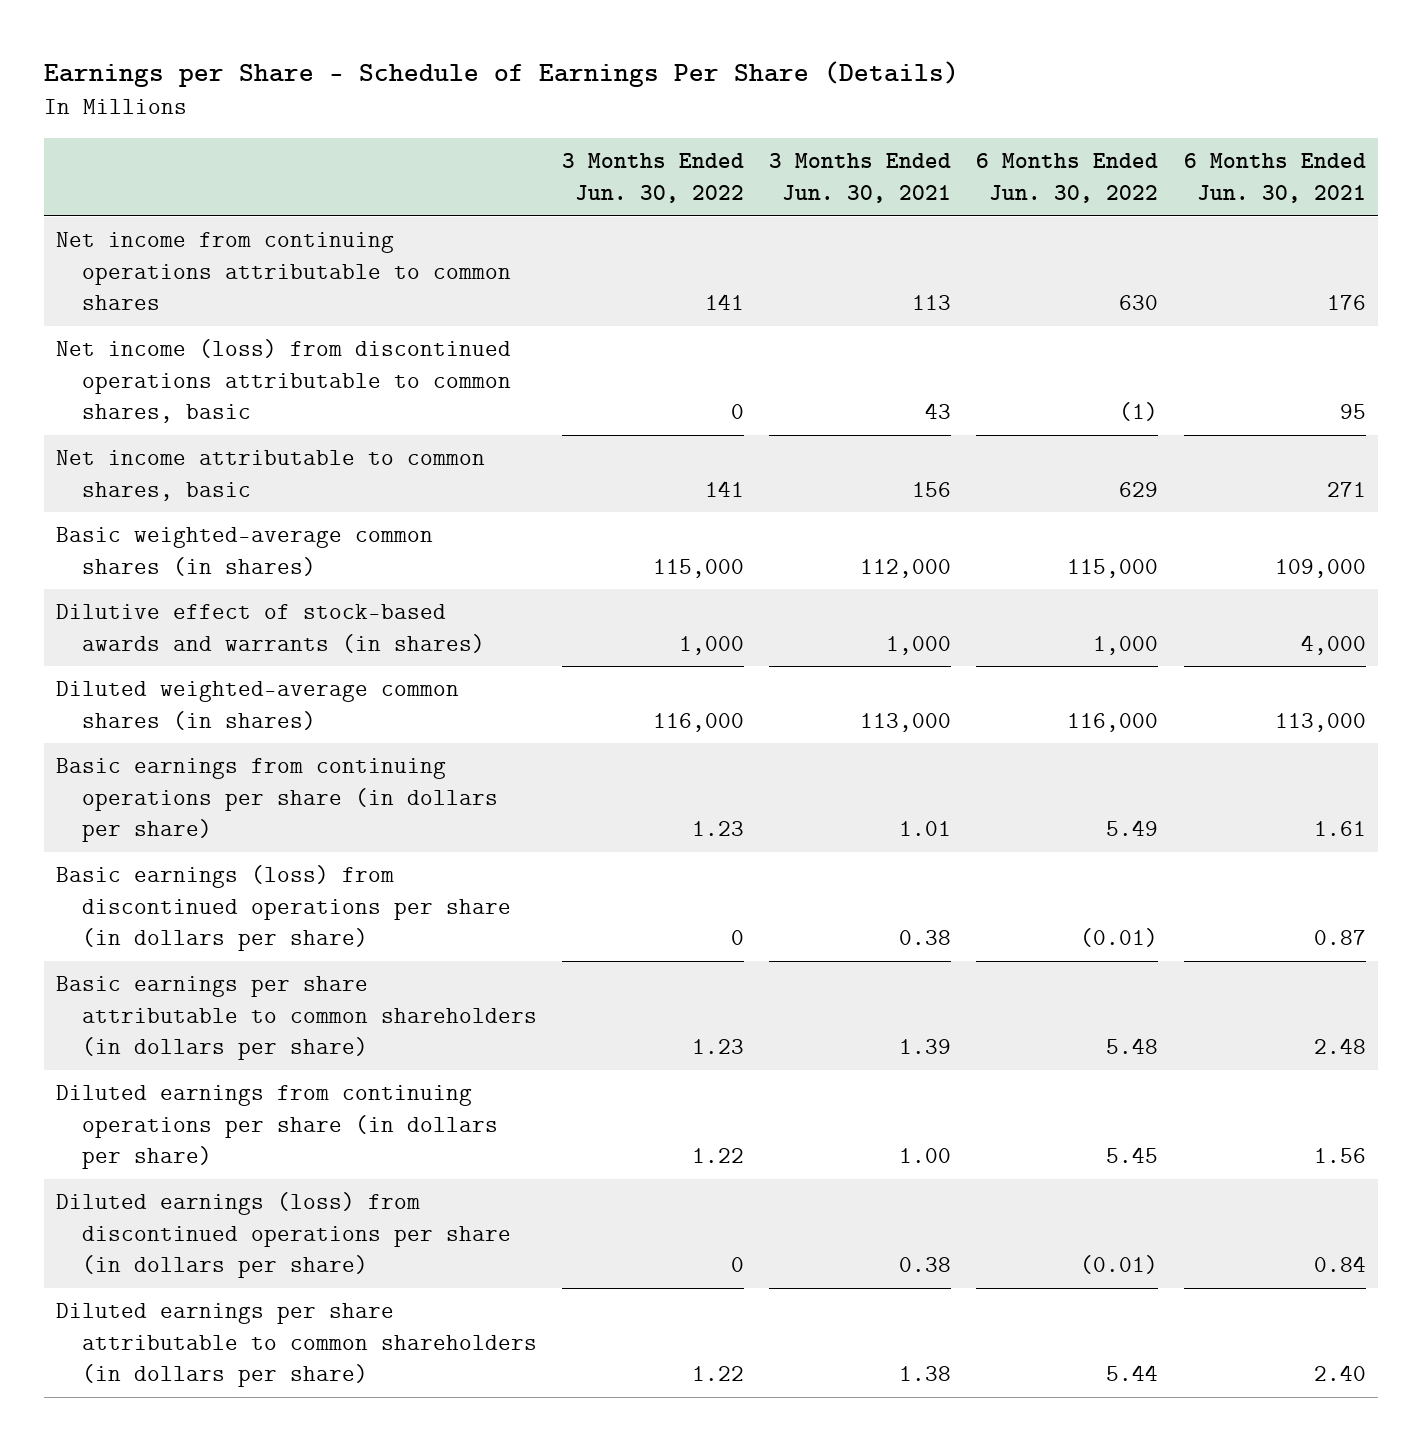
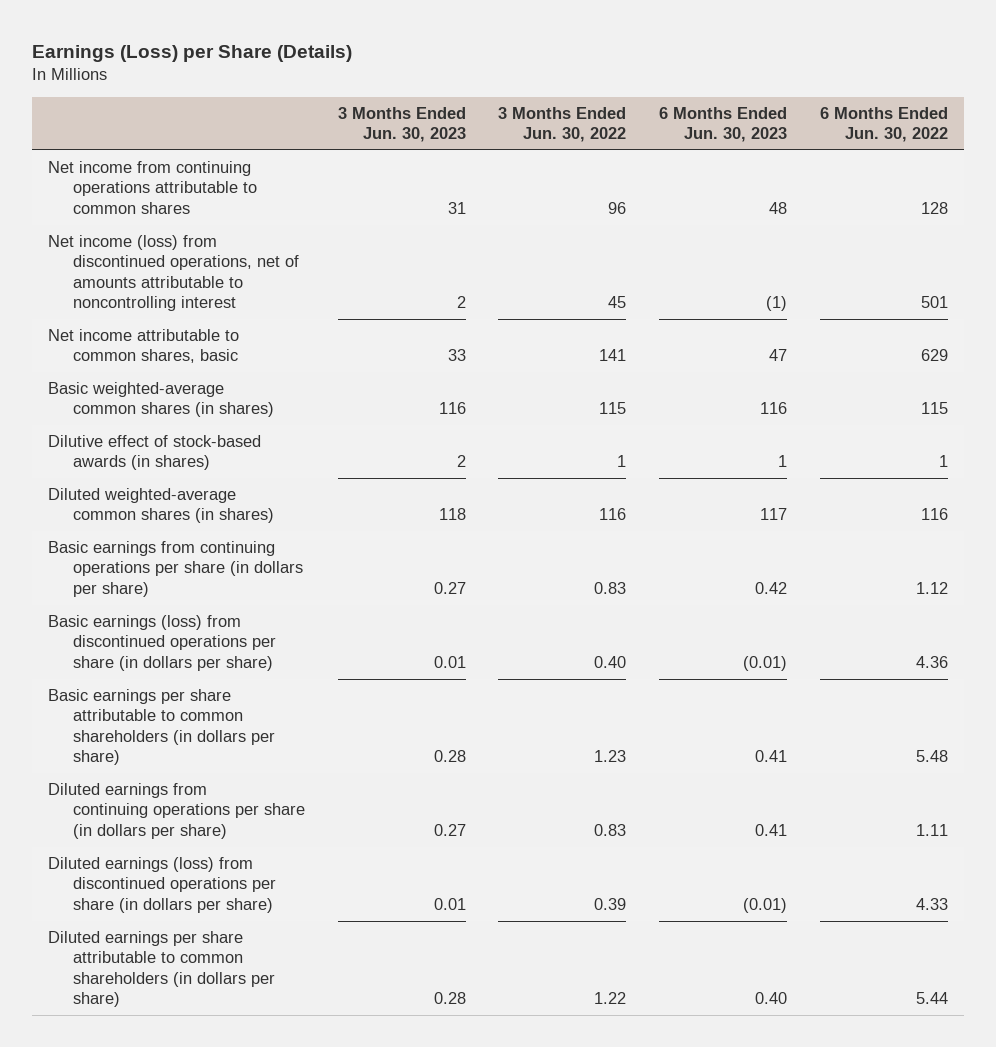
- Earnings per Share - Schedule of Earnings Per Share (Details)
+ Earnings (Loss) per Share (Details)
- | 3 Months Ended Jun. 30, 2022 | 3 Months Ended Jun. 30, 2021 | 6 Months Ended Jun. 30, 2022 | 6 Months Ended Jun. 30, 2021
+ | 3 Months Ended Jun. 30, 2023 | 3 Months Ended Jun. 30, 2022 | 6 Months Ended Jun. 30, 2023 | 6 Months Ended Jun. 30, 2022
- Net income from continuing operations attributable to common shares | 141 | 113 | 630 | 176
- Net income (loss) from discontinued operations attributable to common shares, basic | 0 | 43 | (1) | 95
+ Net income from continuing operations attributable to common shares | 31 | 96 | 48 | 128
+ Net income (loss) from discontinued operations, net of amounts attributable to noncontrolling interest | 2 | 45 | (1) | 501
- Basic weighted-average common shares (in shares) | 115,000 | 112,000 | 115,000 | 109,000
- Dilutive effect of stock-based awards and warrants (in shares) | 1,000 | 1,000 | 1,000 | 4,000
- Diluted weighted-average common shares (in shares) | 116,000 | 113,000 | 116,000 | 113,000
- Basic earnings from continuing operations per share (in dollars per share) | 1.23 | 1.01 | 5.49 | 1.61
- Basic earnings (loss) from discontinued operations per share (in dollars per share) | 0 | 0.38 | (0.01) | 0.87
+ Basic weighted-average common shares (in shares) | 116 | 115 | 116 | 115
+ Dilutive effect of stock-based awards (in shares) | 2 | 1 | 1 | 1
+ Diluted weighted-average common shares (in shares) | 118 | 116 | 117 | 116
+ Basic earnings from continuing operations per share (in dollars per share) | 0.27 | 0.83 | 0.42 | 1.12
+ Basic earnings (loss) from discontinued operations per share (in dollars per share) | 0.01 | 0.40 | (0.01) | 4.36
- Diluted earnings from continuing operations per share (in dollars per share) | 1.22 | 1.00 | 5.45 | 1.56
- Diluted earnings (loss) from discontinued operations per share (in dollars per share) | 0 | 0.38 | (0.01) | 0.84
+ Diluted earnings from continuing operations per share (in dollars per share) | 0.27 | 0.83 | 0.41 | 1.11
+ Diluted earnings (loss) from discontinued operations per share (in dollars per share) | 0.01 | 0.39 | (0.01) | 4.33

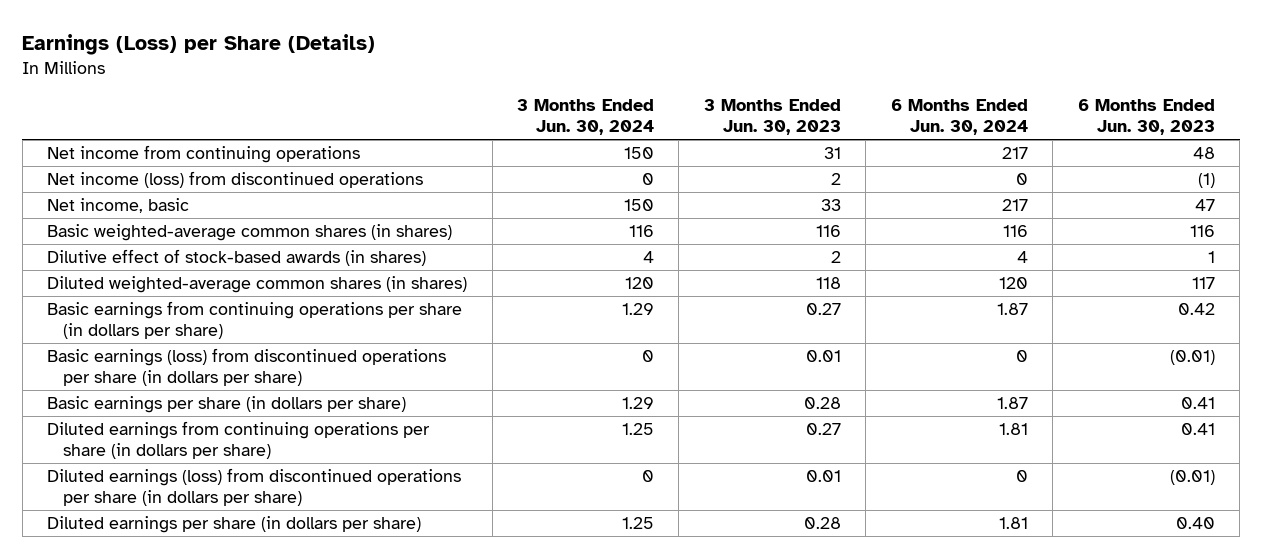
- | 3 Months Ended Jun. 30, 2023 | 3 Months Ended Jun. 30, 2022 | 6 Months Ended Jun. 30, 2023 | 6 Months Ended Jun. 30, 2022
+ | 3 Months Ended Jun. 30, 2024 | 3 Months Ended Jun. 30, 2023 | 6 Months Ended Jun. 30, 2024 | 6 Months Ended Jun. 30, 2023
- Net income from continuing operations attributable to common shares | 31 | 96 | 48 | 128
- Net income (loss) from discontinued operations, net of amounts attributable to noncontrolling interest | 2 | 45 | (1) | 501
- Net income attributable to common shares, basic | 33 | 141 | 47 | 629
+ Net income from continuing operations | 150 | 31 | 217 | 48
+ Net income (loss) from discontinued operations | 0 | 2 | 0 | (1)
+ Net income, basic | 150 | 33 | 217 | 47
- Basic earnings per share attributable to common shareholders (in dollars per share) | 0.28 | 1.23 | 0.41 | 5.48
+ Basic earnings per share (in dollars per share) | 1.29 | 0.28 | 1.87 | 0.41
- Diluted earnings per share attributable to common shareholders (in dollars per share) | 0.28 | 1.22 | 0.40 | 5.44
+ Diluted earnings per share (in dollars per share) | 1.25 | 0.28 | 1.81 | 0.40

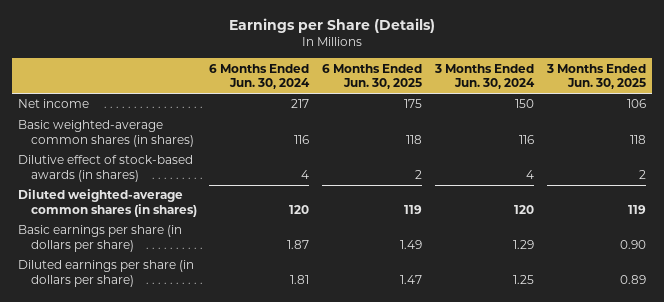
- Earnings (Loss) per Share (Details)
+ Earnings per Share (Details)
- | 3 Months Ended Jun. 30, 2024 | 3 Months Ended Jun. 30, 2023 | 6 Months Ended Jun. 30, 2024 | 6 Months Ended Jun. 30, 2023
+ | 6 Months Ended Jun. 30, 2024 | 6 Months Ended Jun. 30, 2025 | 3 Months Ended Jun. 30, 2024 | 3 Months Ended Jun. 30, 2025
- Net income from continuing operations | 150 | 31 | 217 | 48
- Net income (loss) from discontinued operations | 0 | 2 | 0 | (1)
- Net income, basic | 150 | 33 | 217 | 47
+ Net income | 217 | 175 | 150 | 106
- Basic earnings from continuing operations per share (in dollars per share) | 1.29 | 0.27 | 1.87 | 0.42
- Basic earnings (loss) from discontinued operations per share (in dollars per share) | 0 | 0.01 | 0 | (0.01)
- Diluted earnings from continuing operations per share (in dollars per share) | 1.25 | 0.27 | 1.81 | 0.41
- Diluted earnings (loss) from discontinued operations per share (in dollars per share) | 0 | 0.01 | 0 | (0.01)

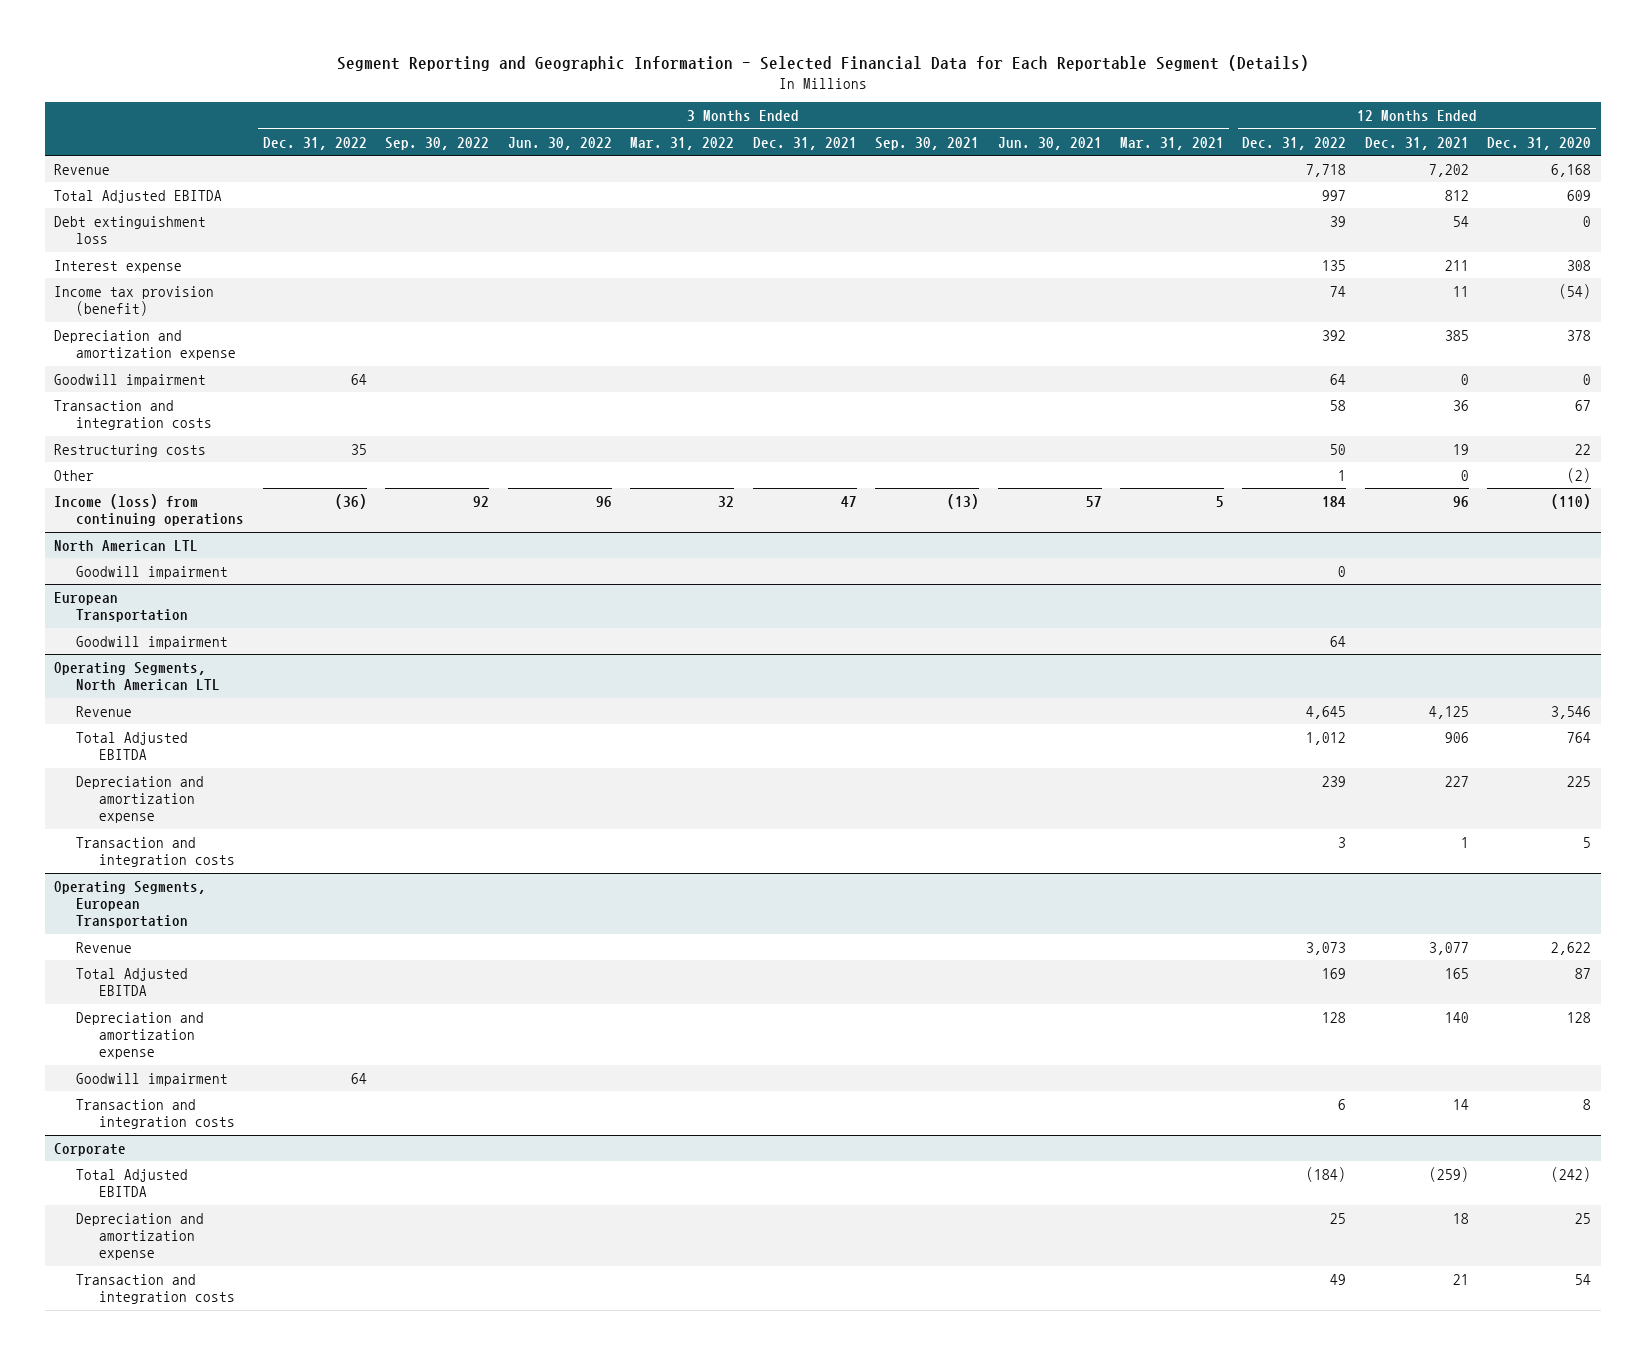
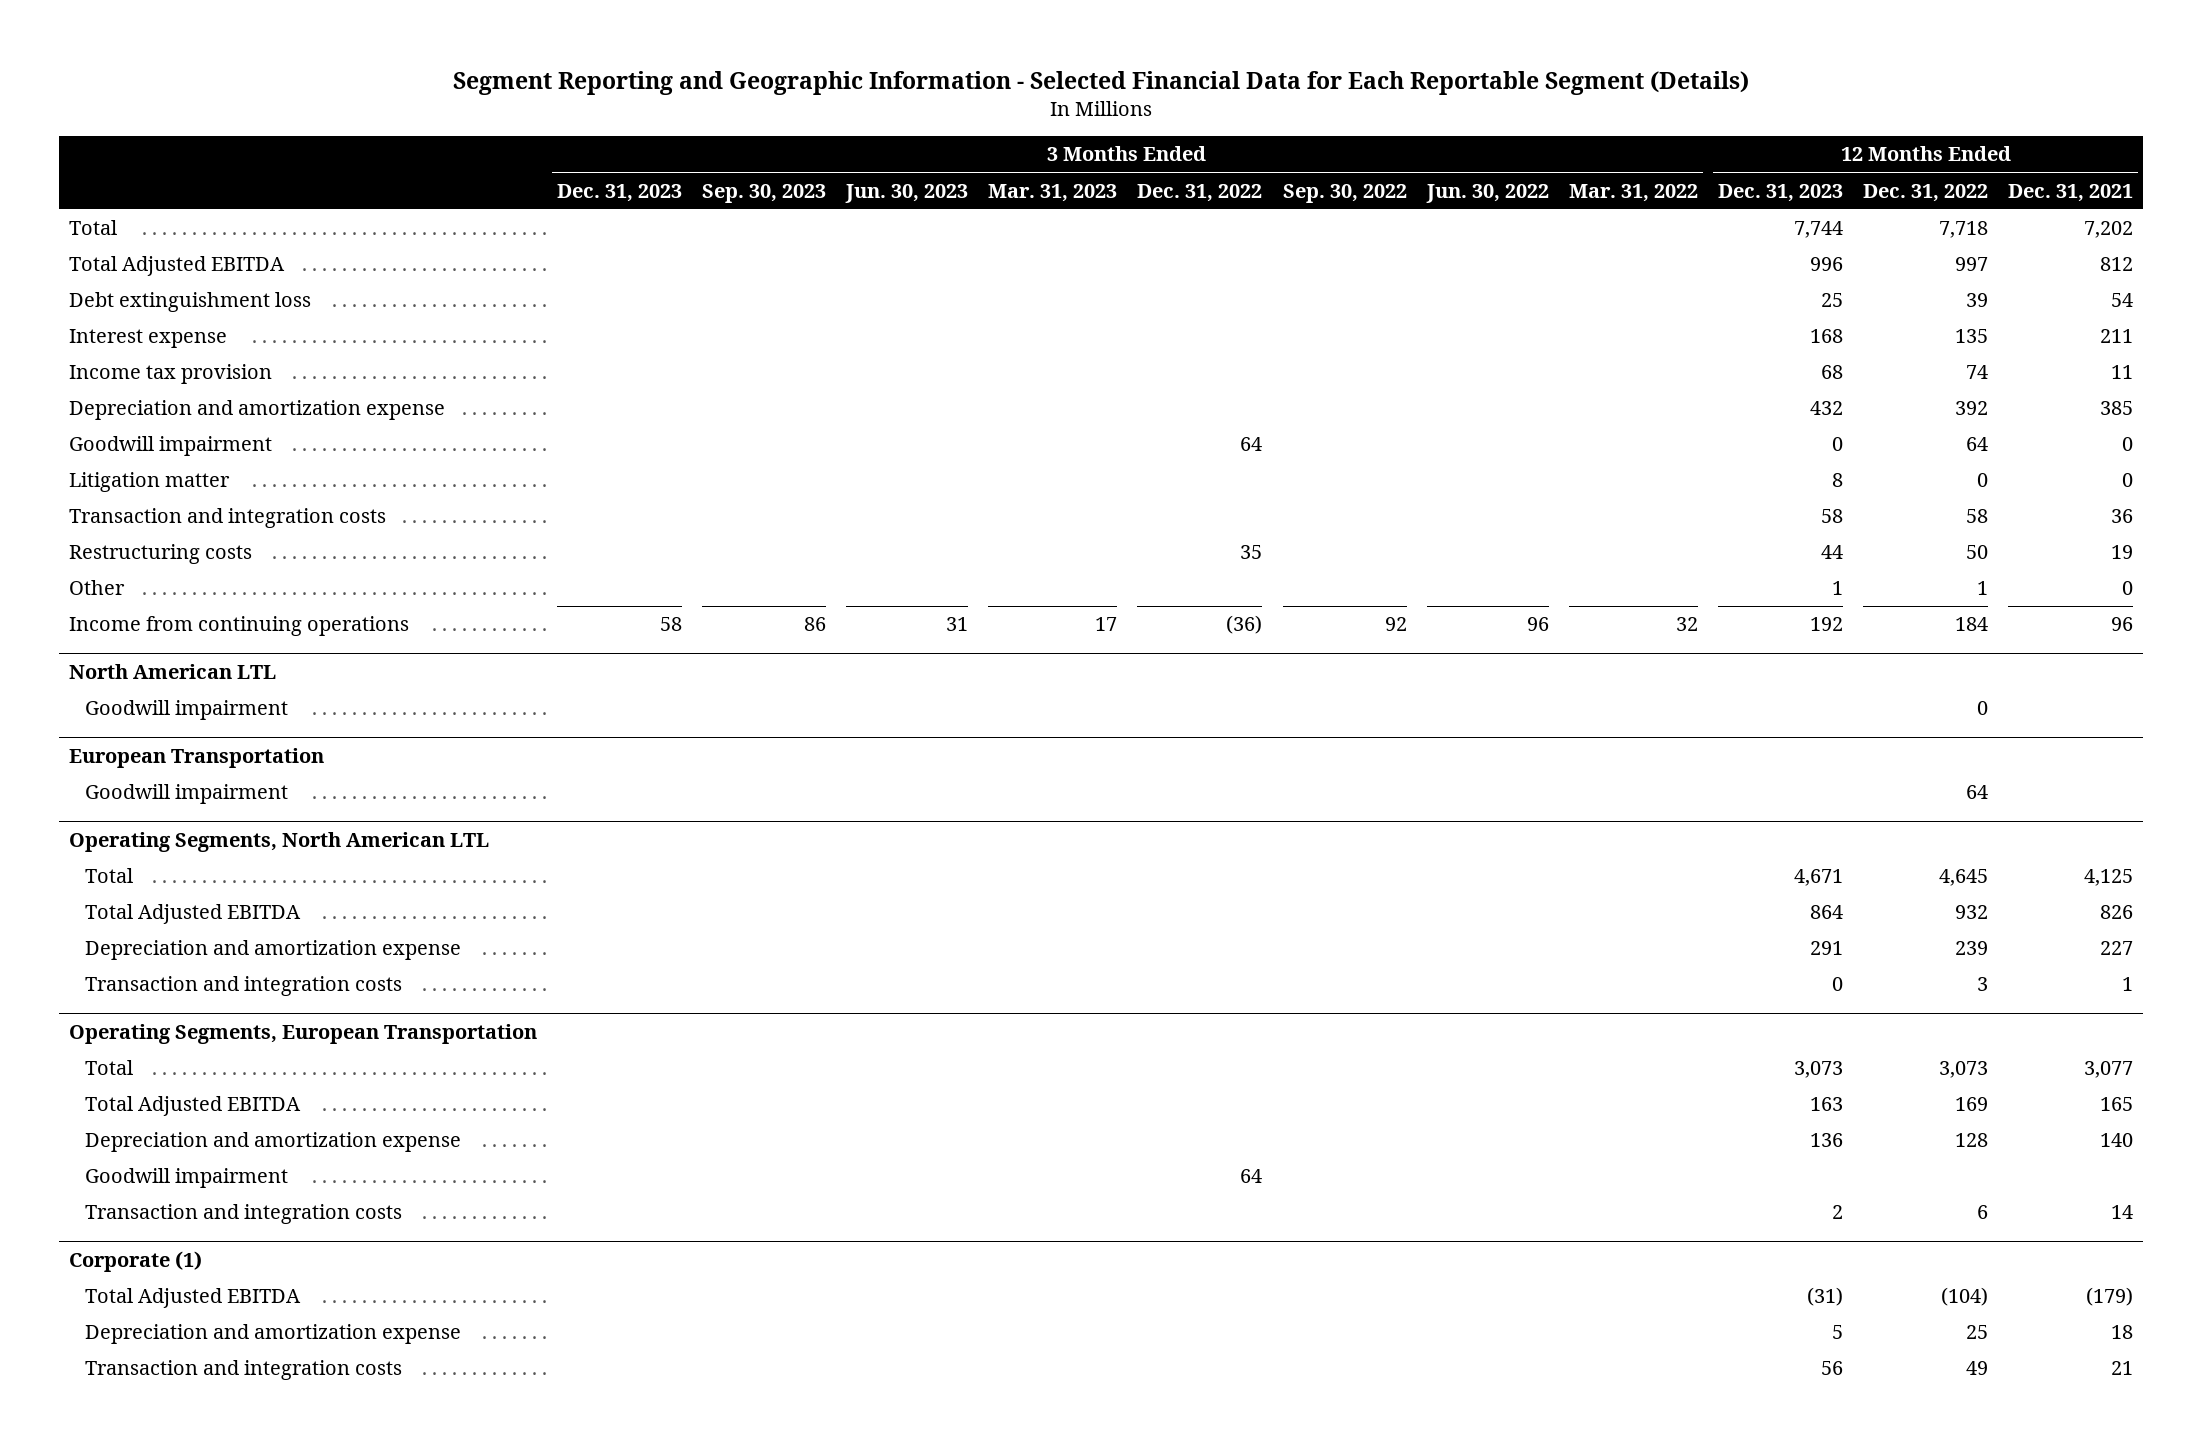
- | 3 Months Ended Dec. 31, 2022 | 3 Months Ended Sep. 30, 2022 | 3 Months Ended Jun. 30, 2022 | 3 Months Ended Mar. 31, 2022 | 3 Months Ended Dec. 31, 2021 | 3 Months Ended Sep. 30, 2021 | 3 Months Ended Jun. 30, 2021 | 3 Months Ended Mar. 31, 2021 | 12 Months Ended Dec. 31, 2022 | 12 Months Ended Dec. 31, 2021 | 12 Months Ended Dec. 31, 2020
+ | 3 Months Ended Dec. 31, 2023 | 3 Months Ended Sep. 30, 2023 | 3 Months Ended Jun. 30, 2023 | 3 Months Ended Mar. 31, 2023 | 3 Months Ended Dec. 31, 2022 | 3 Months Ended Sep. 30, 2022 | 3 Months Ended Jun. 30, 2022 | 3 Months Ended Mar. 31, 2022 | 12 Months Ended Dec. 31, 2023 | 12 Months Ended Dec. 31, 2022 | 12 Months Ended Dec. 31, 2021
- Revenue | | | | | | | | | 7,718 | 7,202 | 6,168
+ Total | | | | | | | | | 7,744 | 7,718 | 7,202
- Income tax provision (benefit) | | | | | | | | | 74 | 11 | (54)
+ Income tax provision | | | | | | | | | 68 | 74 | 11
+ Litigation matter | | | | | | | | | 8 | 0 | 0
- Income (loss) from continuing operations | (36) | 92 | 96 | 32 | 47 | (13) | 57 | 5 | 184 | 96 | (110)
+ Income from continuing operations | 58 | 86 | 31 | 17 | (36) | 92 | 96 | 32 | 192 | 184 | 96
@ Operating Segments, North American LTL
- Revenue | | | | | | | | | 4,645 | 4,125 | 3,546
- Total Adjusted EBITDA | | | | | | | | | 1,012 | 906 | 764
+ Total | | | | | | | | | 4,671 | 4,645 | 4,125
+ Total Adjusted EBITDA | | | | | | | | | 864 | 932 | 826
@ Operating Segments, European Transportation
- Revenue | | | | | | | | | 3,073 | 3,077 | 2,622
+ Total | | | | | | | | | 3,073 | 3,073 | 3,077
- Corporate
- Total Adjusted EBITDA | | | | | | | | | (184) | (259) | (242)
+ Corporate (1)
+ Total Adjusted EBITDA | | | | | | | | | (31) | (104) | (179)

